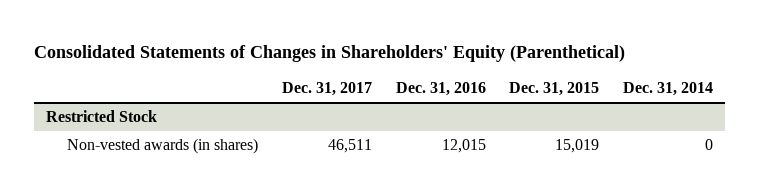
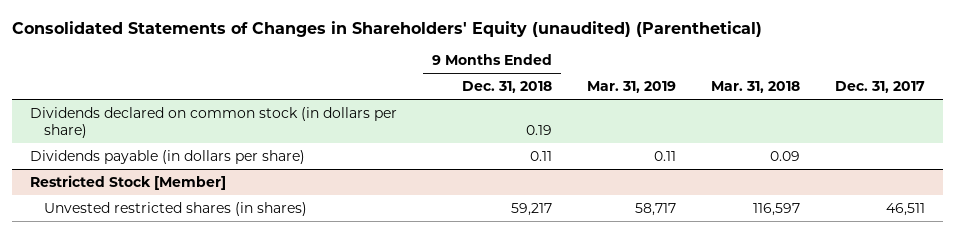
- Consolidated Statements of Changes in Shareholders' Equity (Parenthetical)
+ Consolidated Statements of Changes in Shareholders' Equity (unaudited) (Parenthetical)
- | Dec. 31, 2017 | Dec. 31, 2016 | Dec. 31, 2015 | Dec. 31, 2014
+ | 9 Months Ended Dec. 31, 2018 | Mar. 31, 2019 | Mar. 31, 2018 | Dec. 31, 2017
- Restricted Stock
- Non-vested awards (in shares) | 46,511 | 12,015 | 15,019 | 0
+ Dividends declared on common stock (in dollars per share) | 0.19 | | |
+ Dividends payable (in dollars per share) | 0.11 | 0.11 | 0.09 |
+ Restricted Stock [Member]
+ Unvested restricted shares (in shares) | 59,217 | 58,717 | 116,597 | 46,511

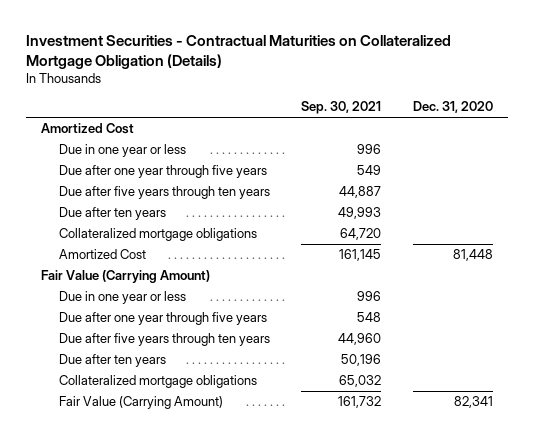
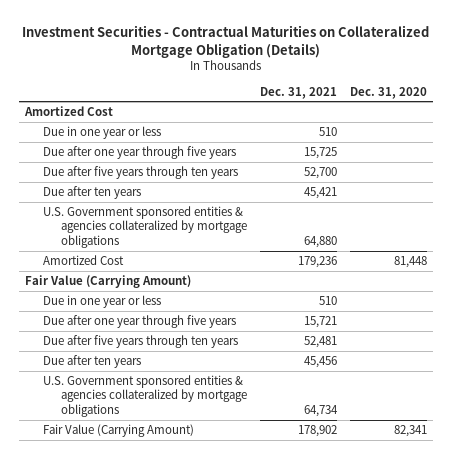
- | Sep. 30, 2021 | Dec. 31, 2020
+ | Dec. 31, 2021 | Dec. 31, 2020
- Collateralized mortgage obligations | 64,720 |
+ U.S. Government sponsored entities & agencies collateralized by mortgage obligations | 64,880 |
- Collateralized mortgage obligations | 65,032 |
+ U.S. Government sponsored entities & agencies collateralized by mortgage obligations | 64,734 |

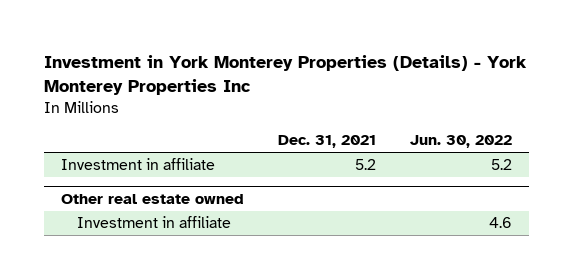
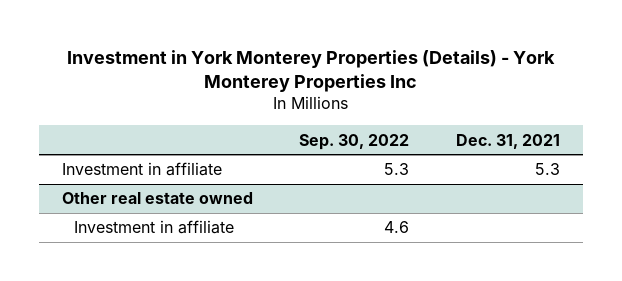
- | Dec. 31, 2021 | Jun. 30, 2022
+ | Sep. 30, 2022 | Dec. 31, 2021
- Investment in affiliate | 5.2 | 5.2
+ Investment in affiliate | 5.3 | 5.3

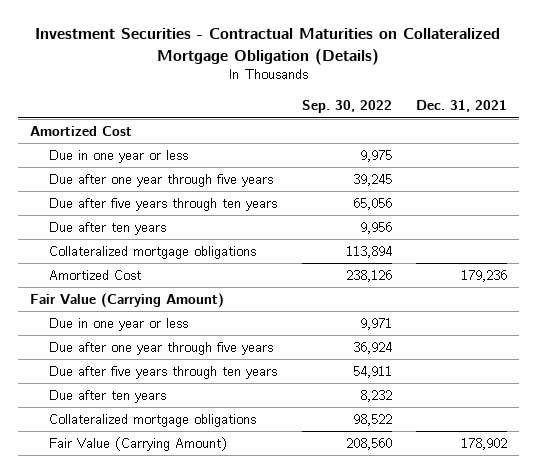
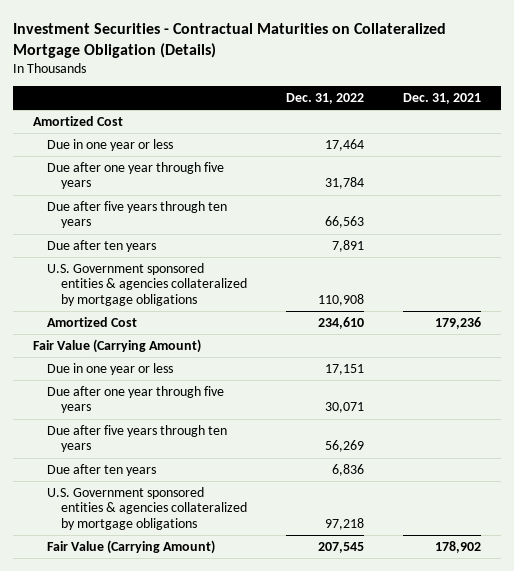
- | Sep. 30, 2022 | Dec. 31, 2021
+ | Dec. 31, 2022 | Dec. 31, 2021
- Collateralized mortgage obligations | 113,894 |
+ U.S. Government sponsored entities & agencies collateralized by mortgage obligations | 110,908 |
- Collateralized mortgage obligations | 98,522 |
+ U.S. Government sponsored entities & agencies collateralized by mortgage obligations | 97,218 |

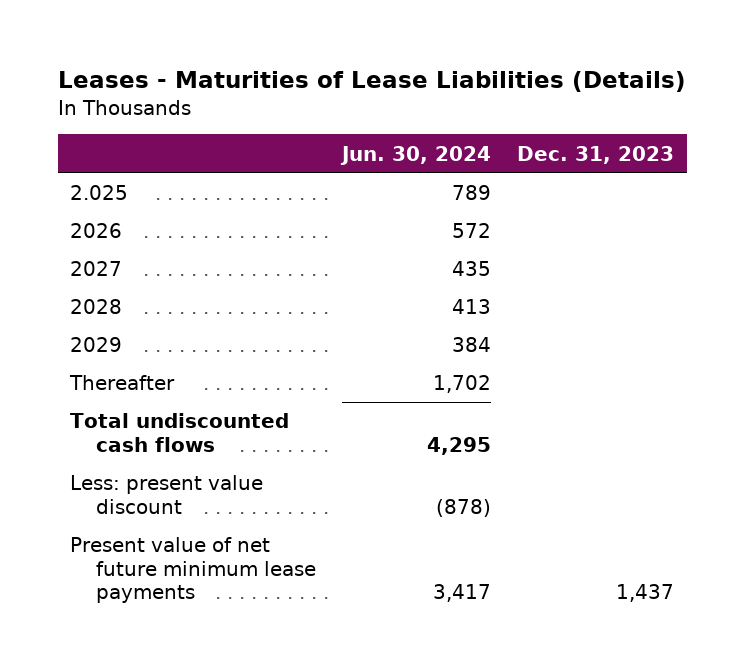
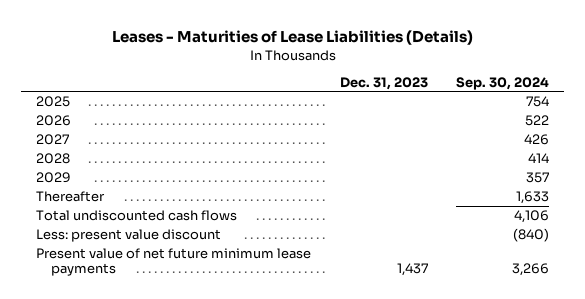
- | Jun. 30, 2024 | Dec. 31, 2023
+ | Dec. 31, 2023 | Sep. 30, 2024
- 2.025 | 789 |
+ 2025 | | 754

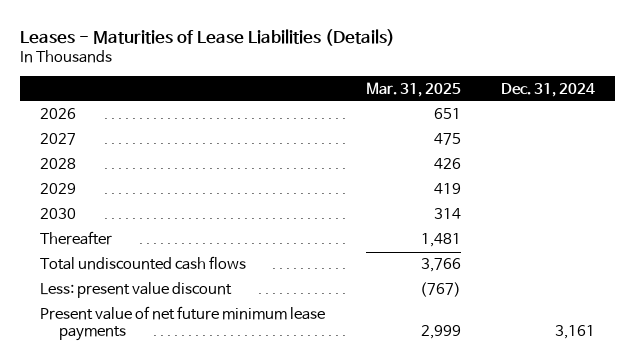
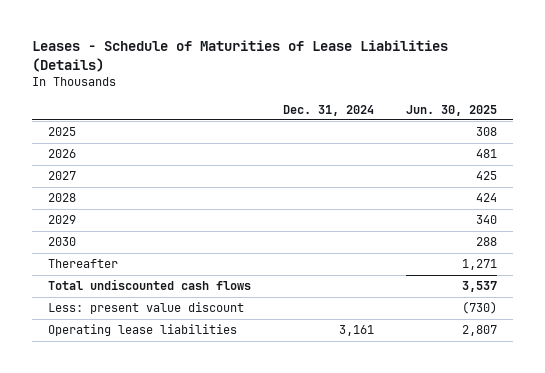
- Leases - Maturities of Lease Liabilities (Details)
+ Leases - Schedule of Maturities of Lease Liabilities (Details)
- | Mar. 31, 2025 | Dec. 31, 2024
+ | Dec. 31, 2024 | Jun. 30, 2025
+ 2025 | | 308
- Present value of net future minimum lease payments | 2,999 | 3,161
+ Operating lease liabilities | 3,161 | 2,807

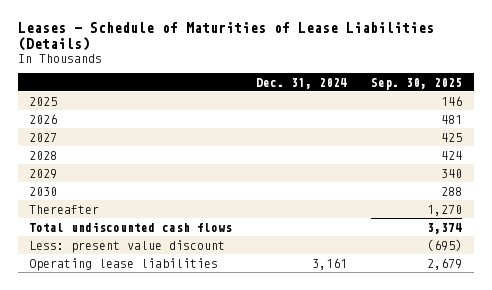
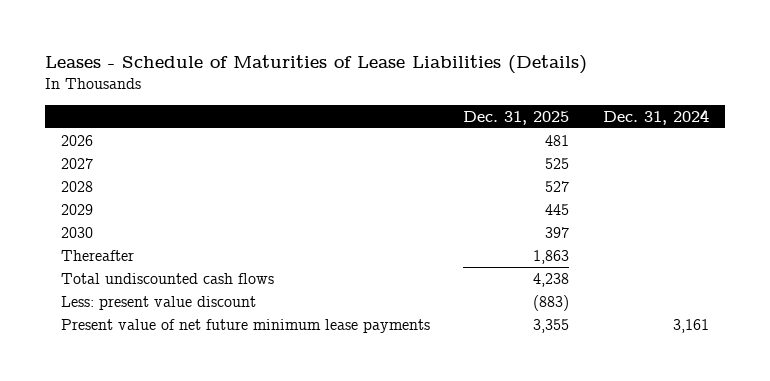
- | Dec. 31, 2024 | Sep. 30, 2025
+ | Dec. 31, 2025 | Dec. 31, 2024
- 2025 | | 146
- Operating lease liabilities | 3,161 | 2,679
+ Present value of net future minimum lease payments | 3,355 | 3,161

